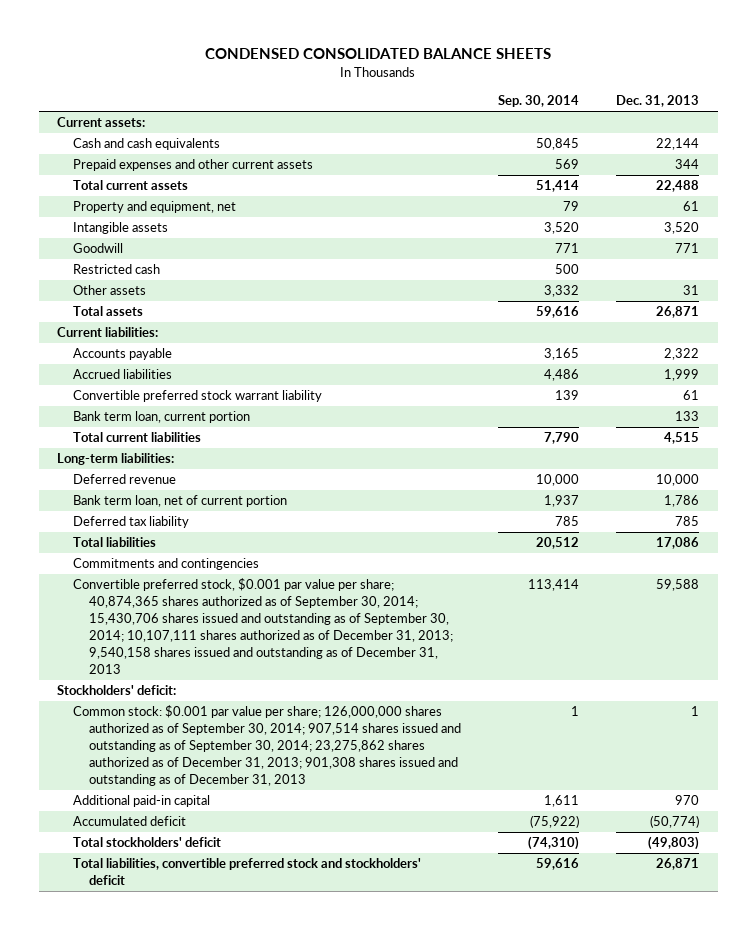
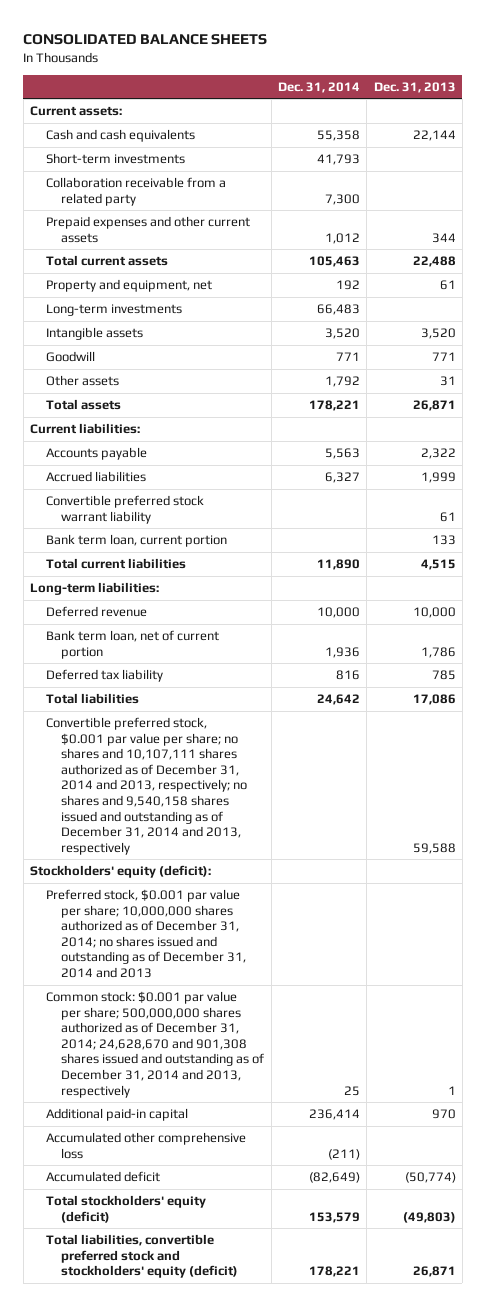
- CONDENSED CONSOLIDATED BALANCE SHEETS
+ CONSOLIDATED BALANCE SHEETS
- | Sep. 30, 2014 | Dec. 31, 2013
+ | Dec. 31, 2014 | Dec. 31, 2013
+ Short-term investments | 41,793 |
+ Collaboration receivable from a related party | 7,300 |
+ Long-term investments | 66,483 |
- Restricted cash | 500 |
- Commitments and contingencies
- Convertible preferred stock, $0.001 par value per share; 40,874,365 shares authorized as of September 30, 2014; 15,430,706 shares issued and outstanding as of September 30, 2014; 10,107,111 shares authorized as of December 31, 2013; 9,540,158 shares issued and outstanding as of December 31, 2013 | 113,414 | 59,588
- Stockholders' deficit:
- Common stock: $0.001 par value per share; 126,000,000 shares authorized as of September 30, 2014; 907,514 shares issued and outstanding as of September 30, 2014; 23,275,862 shares authorized as of December 31, 2013; 901,308 shares issued and outstanding as of December 31, 2013 | 1 | 1
+ Convertible preferred stock, $0.001 par value per share; no shares and 10,107,111 shares authorized as of December 31, 2014 and 2013, respectively; no shares and 9,540,158 shares issued and outstanding as of December 31, 2014 and 2013, respectively | | 59,588
+ Stockholders' equity (deficit):
+ Preferred stock, $0.001 par value per share; 10,000,000 shares authorized as of December 31, 2014; no shares issued and outstanding as of December 31, 2014 and 2013
+ Common stock: $0.001 par value per share; 500,000,000 shares authorized as of December 31, 2014; 24,628,670 and 901,308 shares issued and outstanding as of December 31, 2014 and 2013, respectively | 25 | 1
+ Accumulated other comprehensive loss | (211) |
- Total stockholders' deficit | (74,310) | (49,803)
- Total liabilities, convertible preferred stock and stockholders' deficit | 59,616 | 26,871
+ Total stockholders' equity (deficit) | 153,579 | (49,803)
+ Total liabilities, convertible preferred stock and stockholders' equity (deficit) | 178,221 | 26,871

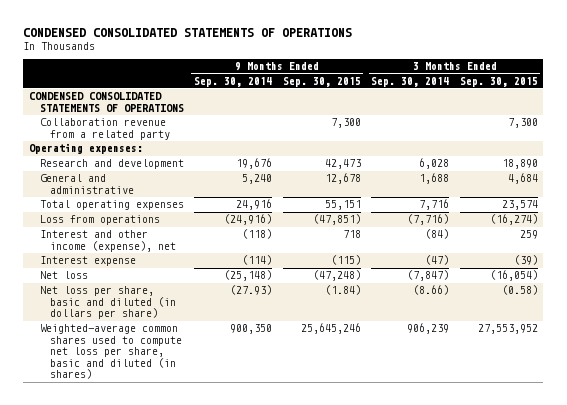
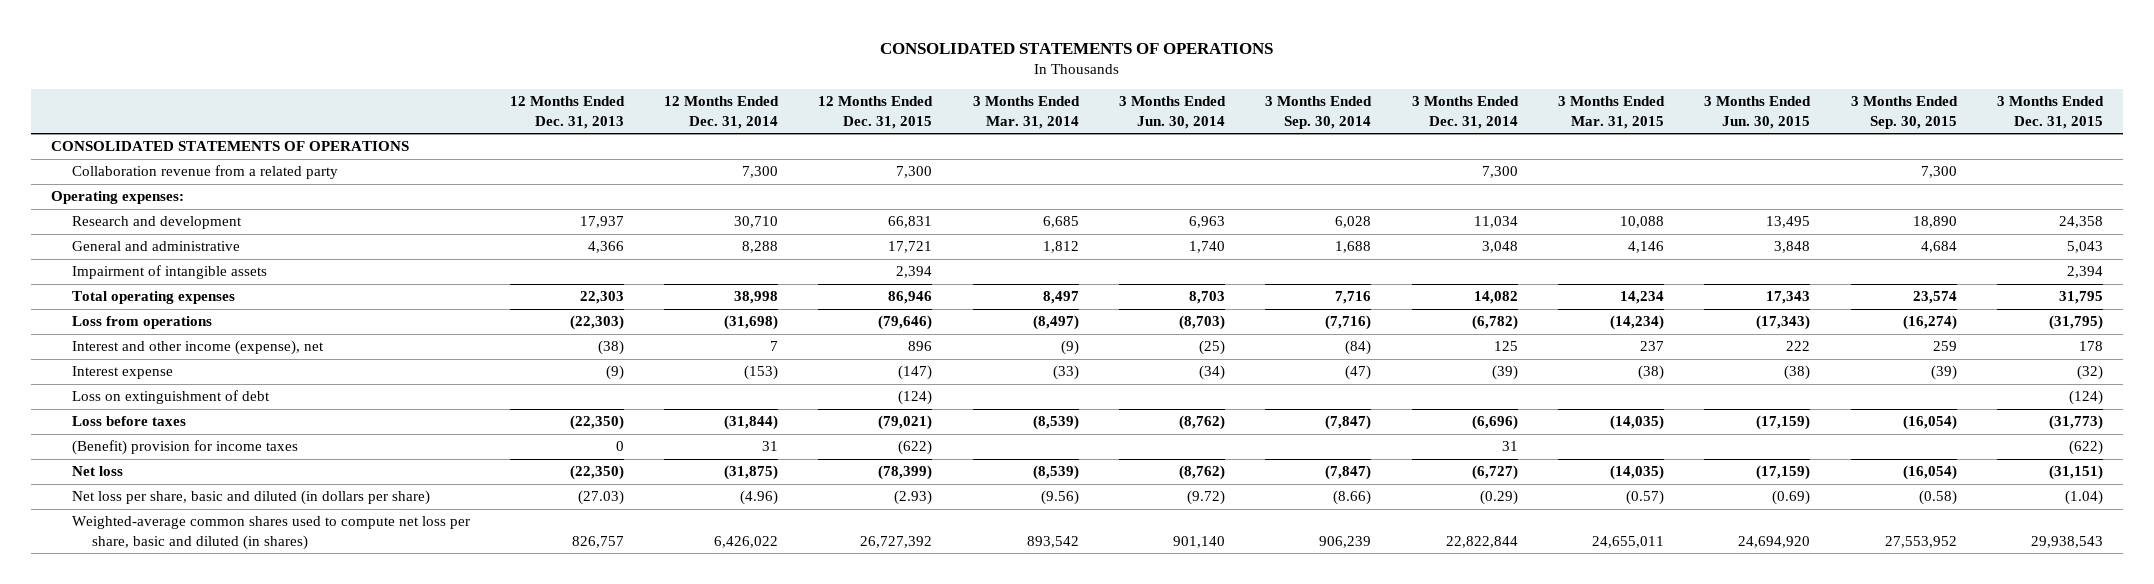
- CONDENSED CONSOLIDATED STATEMENTS OF OPERATIONS
+ CONSOLIDATED STATEMENTS OF OPERATIONS
- | 9 Months Ended Sep. 30, 2014 | 9 Months Ended Sep. 30, 2015 | 3 Months Ended Sep. 30, 2014 | 3 Months Ended Sep. 30, 2015
+ | 12 Months Ended Dec. 31, 2013 | 12 Months Ended Dec. 31, 2014 | 12 Months Ended Dec. 31, 2015 | 3 Months Ended Mar. 31, 2014 | 3 Months Ended Jun. 30, 2014 | 3 Months Ended Sep. 30, 2014 | 3 Months Ended Dec. 31, 2014 | 3 Months Ended Mar. 31, 2015 | 3 Months Ended Jun. 30, 2015 | 3 Months Ended Sep. 30, 2015 | 3 Months Ended Dec. 31, 2015
- CONDENSED CONSOLIDATED STATEMENTS OF OPERATIONS
+ CONSOLIDATED STATEMENTS OF OPERATIONS
+ Impairment of intangible assets | | | 2,394 | | | | | | | | 2,394
+ Loss on extinguishment of debt | | | (124) | | | | | | | | (124)
+ Loss before taxes | (22,350) | (31,844) | (79,021) | (8,539) | (8,762) | (7,847) | (6,696) | (14,035) | (17,159) | (16,054) | (31,773)
+ (Benefit) provision for income taxes | 0 | 31 | (622) | | | | 31 | | | | (622)

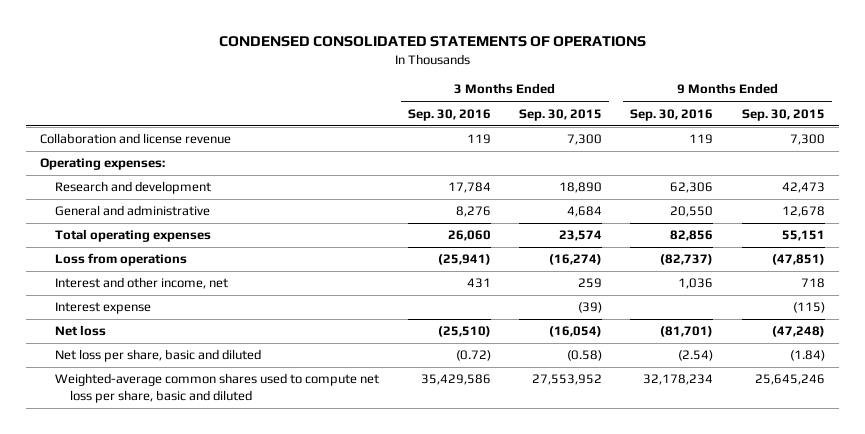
- CONSOLIDATED STATEMENTS OF OPERATIONS
+ CONDENSED CONSOLIDATED STATEMENTS OF OPERATIONS
- | 12 Months Ended Dec. 31, 2013 | 12 Months Ended Dec. 31, 2014 | 12 Months Ended Dec. 31, 2015 | 3 Months Ended Mar. 31, 2014 | 3 Months Ended Jun. 30, 2014 | 3 Months Ended Sep. 30, 2014 | 3 Months Ended Dec. 31, 2014 | 3 Months Ended Mar. 31, 2015 | 3 Months Ended Jun. 30, 2015 | 3 Months Ended Sep. 30, 2015 | 3 Months Ended Dec. 31, 2015
+ | 3 Months Ended Sep. 30, 2016 | 3 Months Ended Sep. 30, 2015 | 9 Months Ended Sep. 30, 2016 | 9 Months Ended Sep. 30, 2015
- CONSOLIDATED STATEMENTS OF OPERATIONS
- Collaboration revenue from a related party | | 7,300 | 7,300 | | | | 7,300 | | | 7,300 |
+ Collaboration and license revenue | 119 | 7,300 | 119 | 7,300
- Impairment of intangible assets | | | 2,394 | | | | | | | | 2,394
- Interest and other income (expense), net | (38) | 7 | 896 | (9) | (25) | (84) | 125 | 237 | 222 | 259 | 178
+ Interest and other income, net | 431 | 259 | 1,036 | 718
- Loss on extinguishment of debt | | | (124) | | | | | | | | (124)
- Loss before taxes | (22,350) | (31,844) | (79,021) | (8,539) | (8,762) | (7,847) | (6,696) | (14,035) | (17,159) | (16,054) | (31,773)
- (Benefit) provision for income taxes | 0 | 31 | (622) | | | | 31 | | | | (622)
- Net loss per share, basic and diluted (in dollars per share) | (27.03) | (4.96) | (2.93) | (9.56) | (9.72) | (8.66) | (0.29) | (0.57) | (0.69) | (0.58) | (1.04)
- Weighted-average common shares used to compute net loss per share, basic and diluted (in shares) | 826,757 | 6,426,022 | 26,727,392 | 893,542 | 901,140 | 906,239 | 22,822,844 | 24,655,011 | 24,694,920 | 27,553,952 | 29,938,543
+ Net loss per share, basic and diluted | (0.72) | (0.58) | (2.54) | (1.84)
+ Weighted-average common shares used to compute net loss per share, basic and diluted | 35,429,586 | 27,553,952 | 32,178,234 | 25,645,246

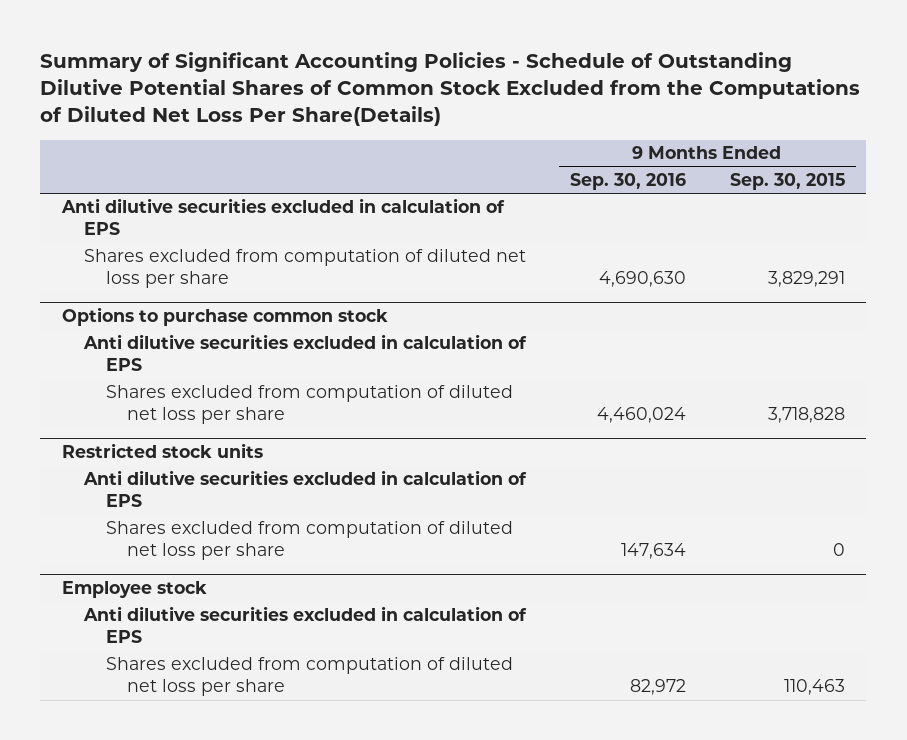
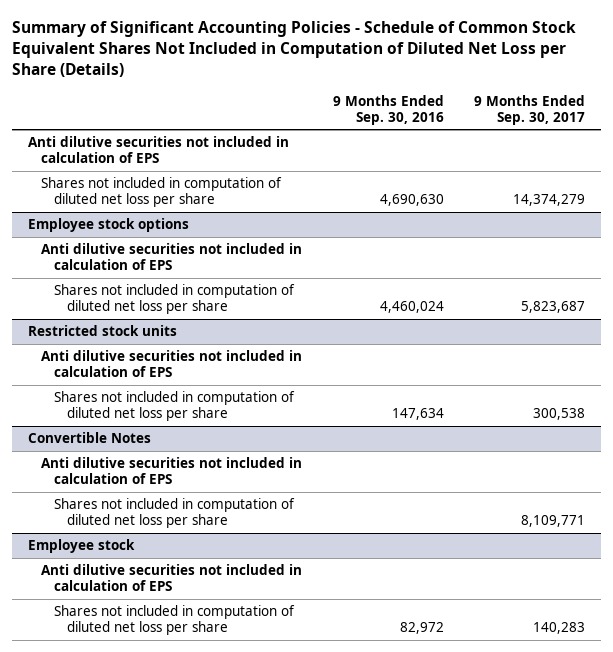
- Summary of Significant Accounting Policies - Schedule of Outstanding Dilutive Potential Shares of Common Stock Excluded from the Computations of Diluted Net Loss Per Share(Details)
+ Summary of Significant Accounting Policies - Schedule of Common Stock Equivalent Shares Not Included in Computation of Diluted Net Loss per Share (Details)
- | 9 Months Ended Sep. 30, 2016 | 9 Months Ended Sep. 30, 2015
+ | 9 Months Ended Sep. 30, 2016 | 9 Months Ended Sep. 30, 2017
- Anti dilutive securities excluded in calculation of EPS
- Shares excluded from computation of diluted net loss per share | 4,690,630 | 3,829,291
- Options to purchase common stock
- Anti dilutive securities excluded in calculation of EPS
- Shares excluded from computation of diluted net loss per share | 4,460,024 | 3,718,828
+ Anti dilutive securities not included in calculation of EPS
+ Shares not included in computation of diluted net loss per share | 4,690,630 | 14,374,279
+ Employee stock options
+ Anti dilutive securities not included in calculation of EPS
+ Shares not included in computation of diluted net loss per share | 4,460,024 | 5,823,687
@ Restricted stock units
- Anti dilutive securities excluded in calculation of EPS
- Shares excluded from computation of diluted net loss per share | 147,634 | 0
+ Anti dilutive securities not included in calculation of EPS
+ Shares not included in computation of diluted net loss per share | 147,634 | 300,538
+ Convertible Notes
+ Anti dilutive securities not included in calculation of EPS
+ Shares not included in computation of diluted net loss per share | | 8,109,771
@ Employee stock
- Anti dilutive securities excluded in calculation of EPS
- Shares excluded from computation of diluted net loss per share | 82,972 | 110,463
+ Anti dilutive securities not included in calculation of EPS
+ Shares not included in computation of diluted net loss per share | 82,972 | 140,283

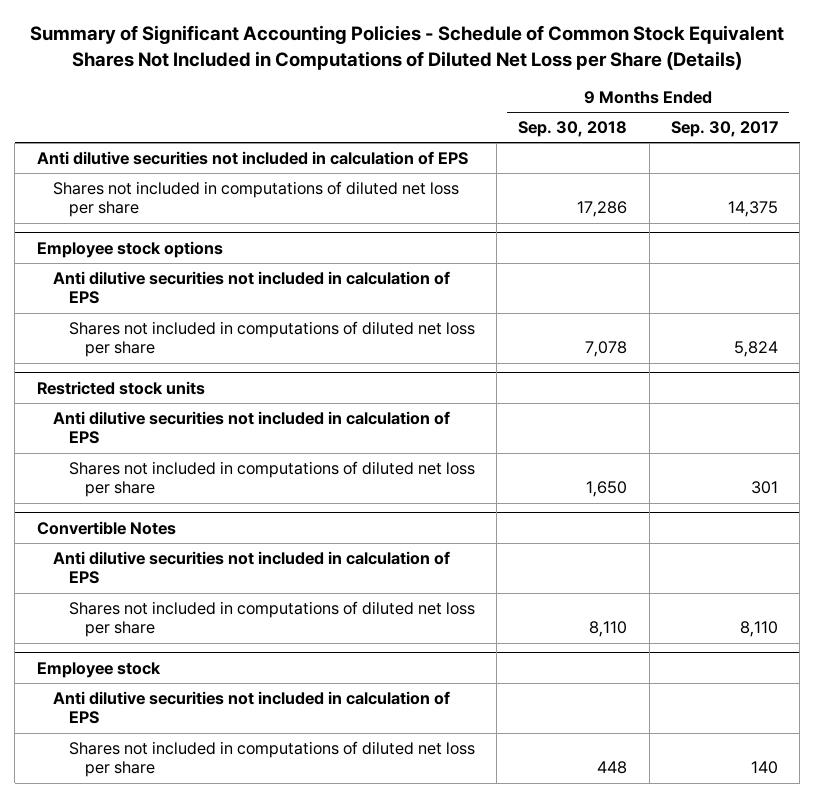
- Summary of Significant Accounting Policies - Schedule of Common Stock Equivalent Shares Not Included in Computation of Diluted Net Loss per Share (Details)
+ Summary of Significant Accounting Policies - Schedule of Common Stock Equivalent Shares Not Included in Computations of Diluted Net Loss per Share (Details)
- | 9 Months Ended Sep. 30, 2016 | 9 Months Ended Sep. 30, 2017
+ | 9 Months Ended Sep. 30, 2018 | 9 Months Ended Sep. 30, 2017
- Shares not included in computation of diluted net loss per share | 4,690,630 | 14,374,279
+ Shares not included in computations of diluted net loss per share | 17,286 | 14,375
@ Employee stock options
- Shares not included in computation of diluted net loss per share | 4,460,024 | 5,823,687
+ Shares not included in computations of diluted net loss per share | 7,078 | 5,824
@ Restricted stock units
- Shares not included in computation of diluted net loss per share | 147,634 | 300,538
+ Shares not included in computations of diluted net loss per share | 1,650 | 301
@ Convertible Notes
- Shares not included in computation of diluted net loss per share | | 8,109,771
+ Shares not included in computations of diluted net loss per share | 8,110 | 8,110
@ Employee stock
- Shares not included in computation of diluted net loss per share | 82,972 | 140,283
+ Shares not included in computations of diluted net loss per share | 448 | 140

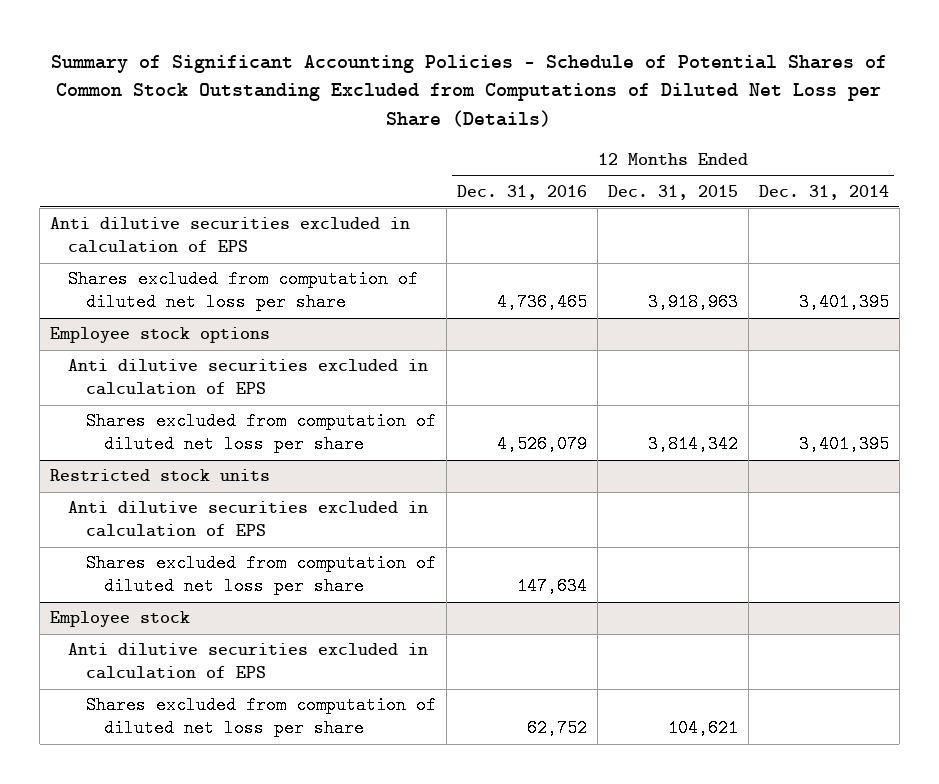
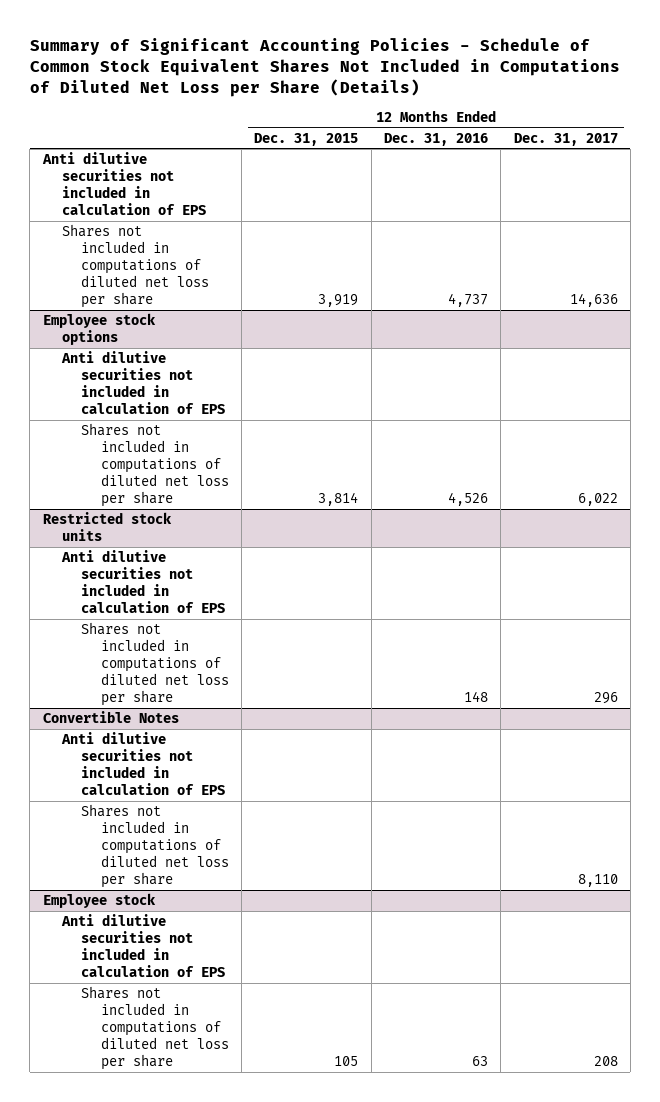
- Summary of Significant Accounting Policies - Schedule of Potential Shares of Common Stock Outstanding Excluded from Computations of Diluted Net Loss per Share (Details)
+ Summary of Significant Accounting Policies - Schedule of Common Stock Equivalent Shares Not Included in Computations of Diluted Net Loss per Share (Details)
- | 12 Months Ended Dec. 31, 2016 | 12 Months Ended Dec. 31, 2015 | 12 Months Ended Dec. 31, 2014
+ | 12 Months Ended Dec. 31, 2015 | 12 Months Ended Dec. 31, 2016 | 12 Months Ended Dec. 31, 2017
- Anti dilutive securities excluded in calculation of EPS
- Shares excluded from computation of diluted net loss per share | 4,736,465 | 3,918,963 | 3,401,395
+ Anti dilutive securities not included in calculation of EPS
+ Shares not included in computations of diluted net loss per share | 3,919 | 4,737 | 14,636
@ Employee stock options
- Anti dilutive securities excluded in calculation of EPS
- Shares excluded from computation of diluted net loss per share | 4,526,079 | 3,814,342 | 3,401,395
+ Anti dilutive securities not included in calculation of EPS
+ Shares not included in computations of diluted net loss per share | 3,814 | 4,526 | 6,022
@ Restricted stock units
- Anti dilutive securities excluded in calculation of EPS
- Shares excluded from computation of diluted net loss per share | 147,634 | |
+ Anti dilutive securities not included in calculation of EPS
+ Shares not included in computations of diluted net loss per share | | 148 | 296
+ Convertible Notes
+ Anti dilutive securities not included in calculation of EPS
+ Shares not included in computations of diluted net loss per share | | | 8,110
@ Employee stock
- Anti dilutive securities excluded in calculation of EPS
- Shares excluded from computation of diluted net loss per share | 62,752 | 104,621 |
+ Anti dilutive securities not included in calculation of EPS
+ Shares not included in computations of diluted net loss per share | 105 | 63 | 208

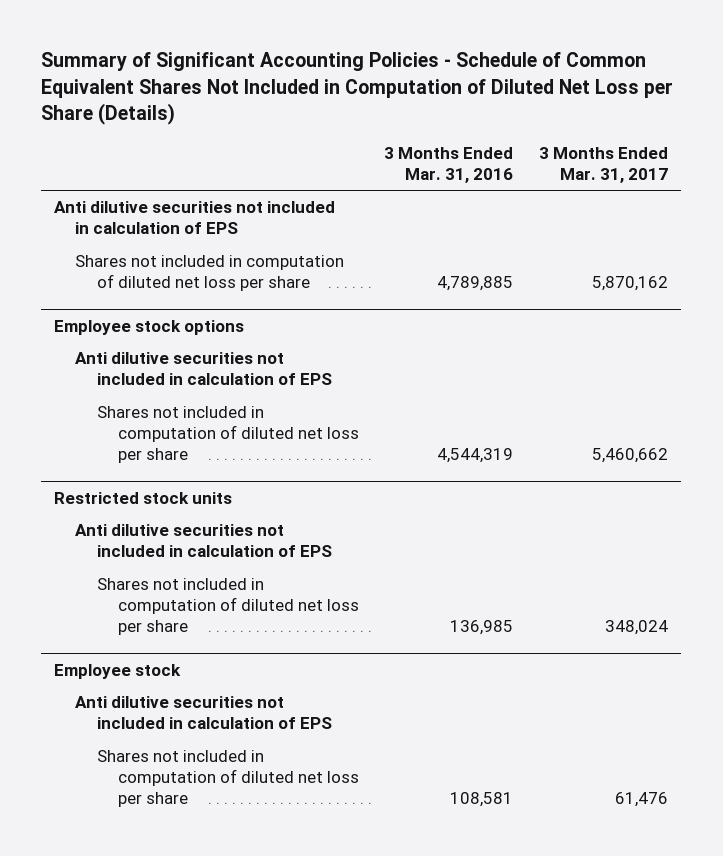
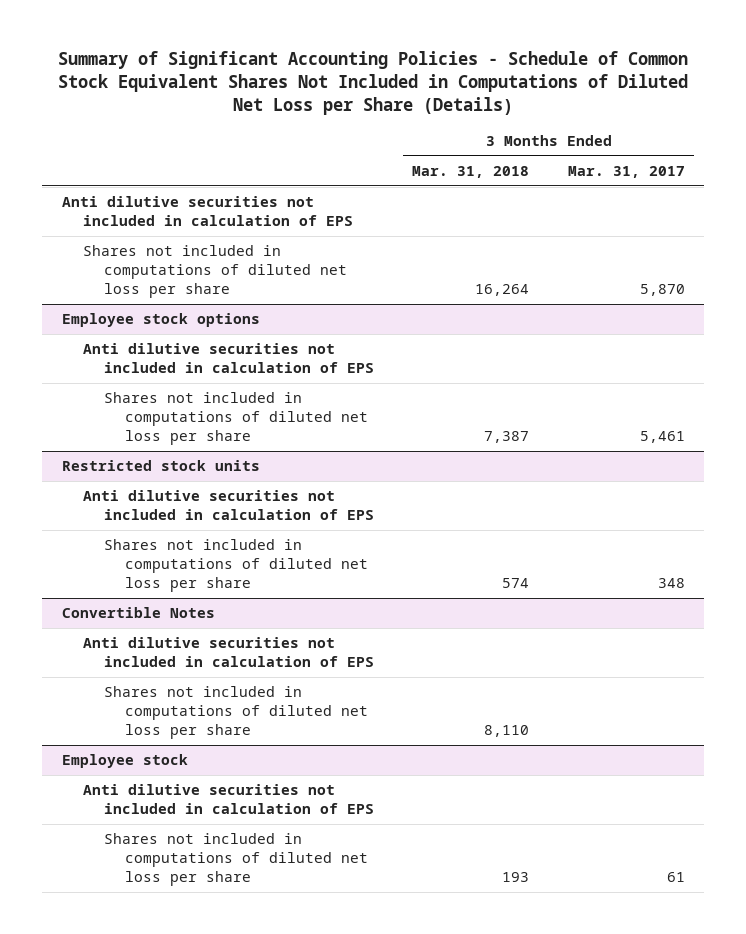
- Summary of Significant Accounting Policies - Schedule of Common Equivalent Shares Not Included in Computation of Diluted Net Loss per Share (Details)
+ Summary of Significant Accounting Policies - Schedule of Common Stock Equivalent Shares Not Included in Computations of Diluted Net Loss per Share (Details)
- | 3 Months Ended Mar. 31, 2016 | 3 Months Ended Mar. 31, 2017
+ | 3 Months Ended Mar. 31, 2018 | 3 Months Ended Mar. 31, 2017
- Shares not included in computation of diluted net loss per share | 4,789,885 | 5,870,162
+ Shares not included in computations of diluted net loss per share | 16,264 | 5,870
@ Employee stock options
- Shares not included in computation of diluted net loss per share | 4,544,319 | 5,460,662
+ Shares not included in computations of diluted net loss per share | 7,387 | 5,461
@ Restricted stock units
- Shares not included in computation of diluted net loss per share | 136,985 | 348,024
+ Shares not included in computations of diluted net loss per share | 574 | 348
+ Convertible Notes
+ Anti dilutive securities not included in calculation of EPS
+ Shares not included in computations of diluted net loss per share | 8,110 |
@ Employee stock
- Shares not included in computation of diluted net loss per share | 108,581 | 61,476
+ Shares not included in computations of diluted net loss per share | 193 | 61

